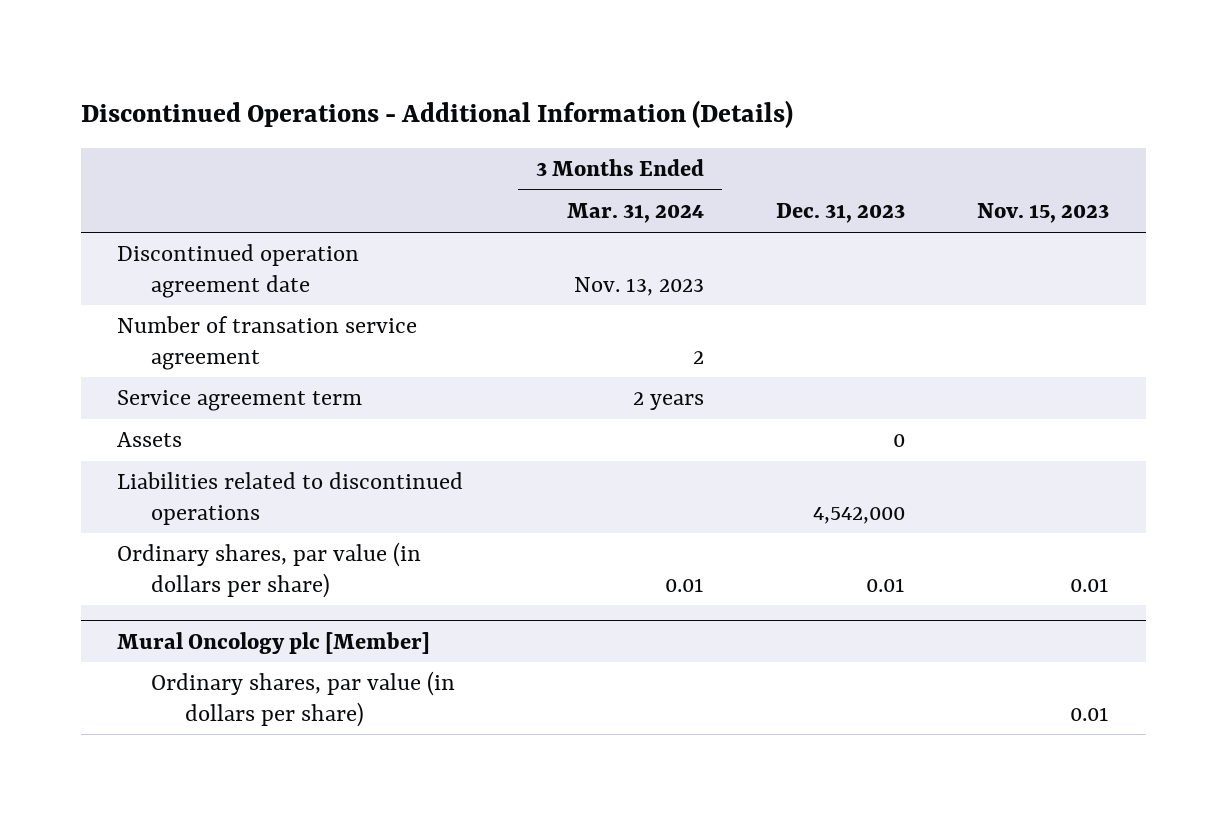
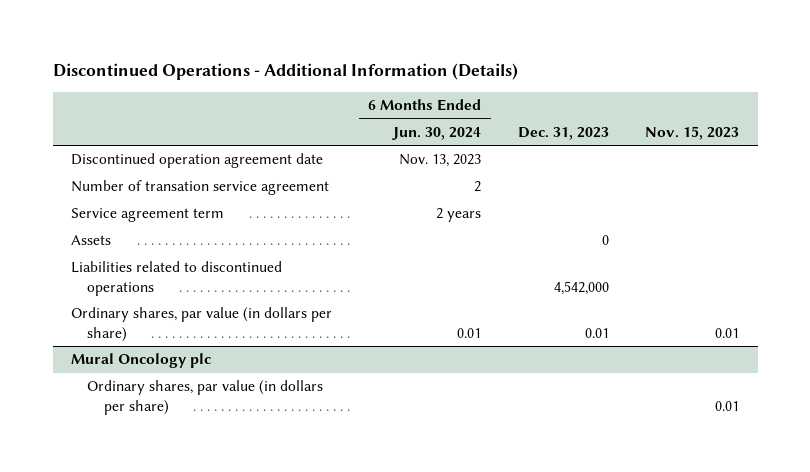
- | 3 Months Ended Mar. 31, 2024 | Dec. 31, 2023 | Nov. 15, 2023
+ | 6 Months Ended Jun. 30, 2024 | Dec. 31, 2023 | Nov. 15, 2023
- Mural Oncology plc [Member]
+ Mural Oncology plc

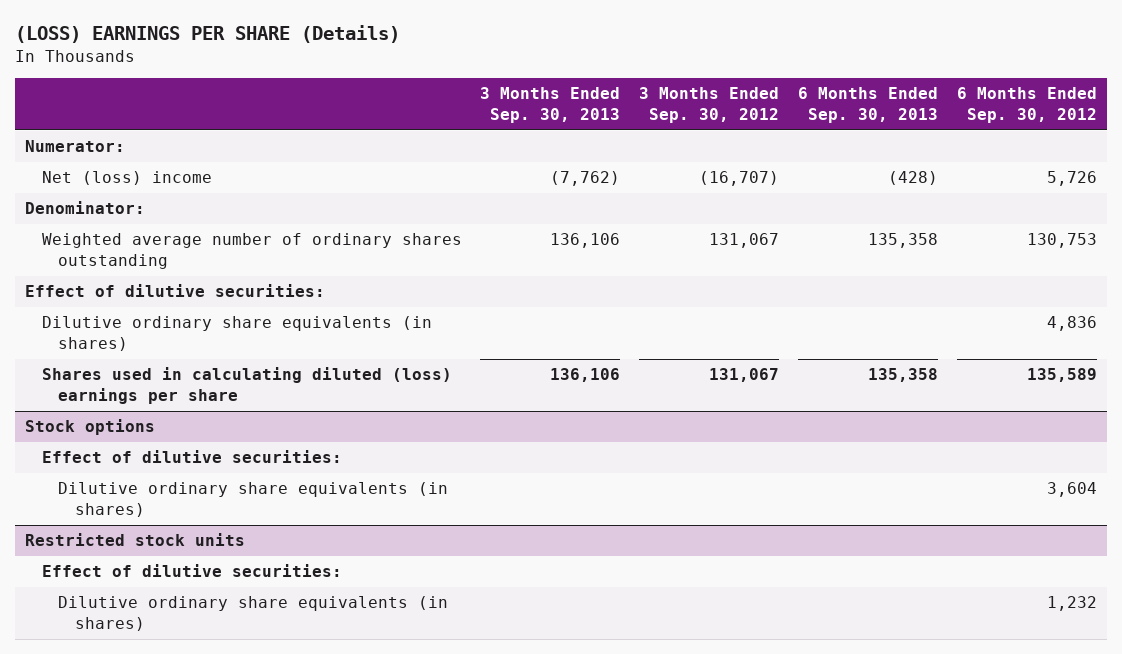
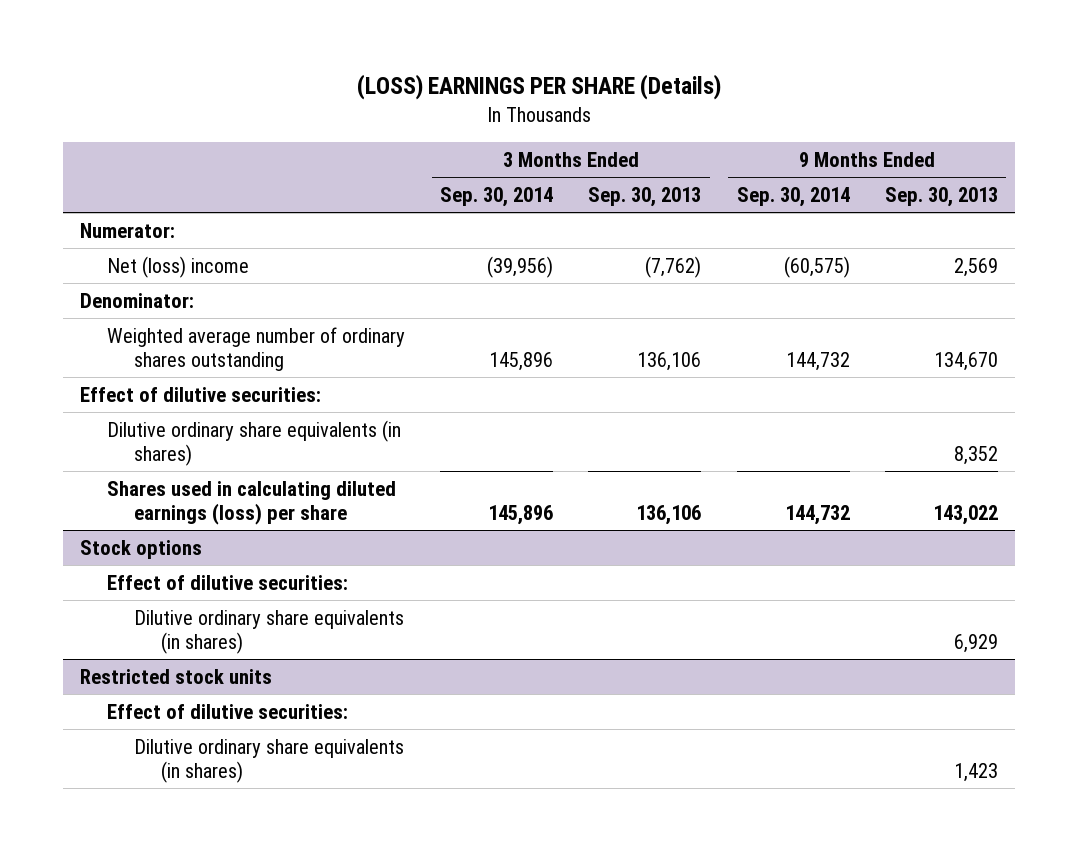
- | 3 Months Ended Sep. 30, 2013 | 3 Months Ended Sep. 30, 2012 | 6 Months Ended Sep. 30, 2013 | 6 Months Ended Sep. 30, 2012
+ | 3 Months Ended Sep. 30, 2014 | 3 Months Ended Sep. 30, 2013 | 9 Months Ended Sep. 30, 2014 | 9 Months Ended Sep. 30, 2013
- Shares used in calculating diluted (loss) earnings per share | 136,106 | 131,067 | 135,358 | 135,589
+ Shares used in calculating diluted earnings (loss) per share | 145,896 | 136,106 | 144,732 | 143,022

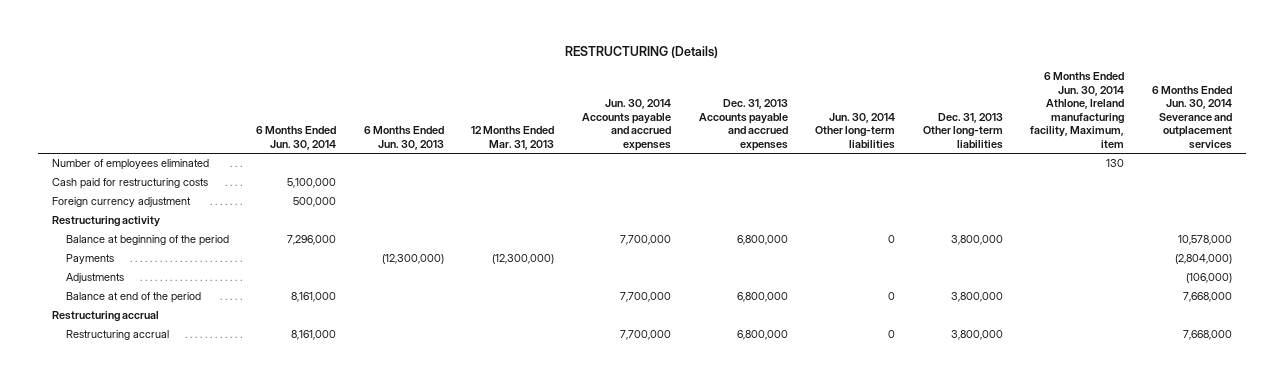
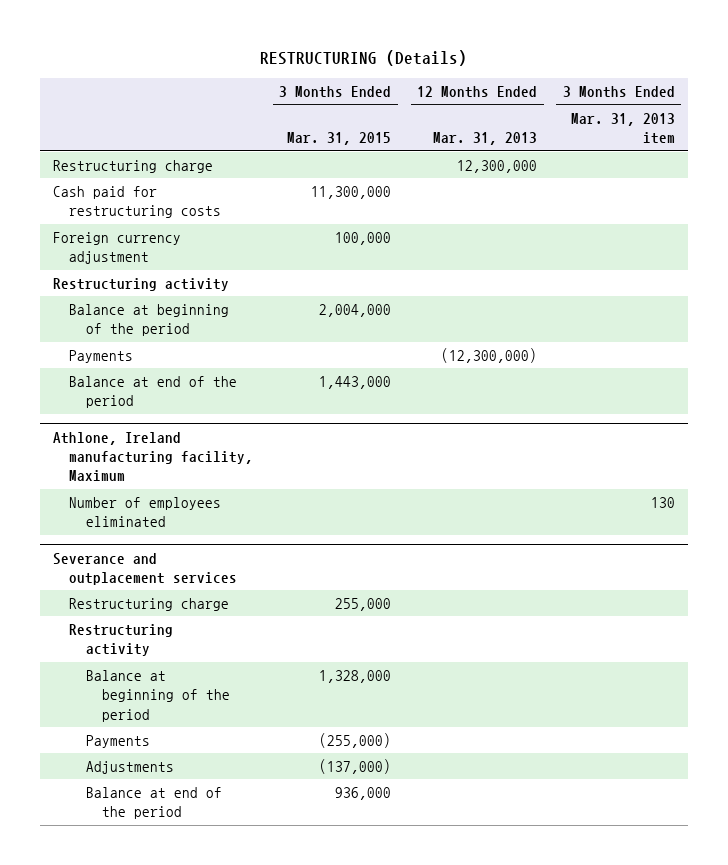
- | 6 Months Ended Jun. 30, 2014 | 6 Months Ended Jun. 30, 2013 | 12 Months Ended Mar. 31, 2013 | Jun. 30, 2014 Accounts payable and accrued expenses | Dec. 31, 2013 Accounts payable and accrued expenses | Jun. 30, 2014 Other long-term liabilities | Dec. 31, 2013 Other long-term liabilities | 6 Months Ended Jun. 30, 2014 Athlone, Ireland manufacturing facility, Maximum, item | 6 Months Ended Jun. 30, 2014 Severance and outplacement services
+ | 3 Months Ended Mar. 31, 2015 | 12 Months Ended Mar. 31, 2013 | 3 Months Ended Mar. 31, 2013 item
- Number of employees eliminated | | | | | | | | 130 |
+ Restructuring charge | | 12,300,000 |
- Adjustments | | | | | | | | | (106,000)
- Restructuring accrual
- Restructuring accrual | 8,161,000 | | | 7,700,000 | 6,800,000 | 0 | 3,800,000 | | 7,668,000
+ Athlone, Ireland manufacturing facility, Maximum
+ Number of employees eliminated | | | 130
+ Severance and outplacement services
+ Restructuring charge | 255,000 | |
+ Restructuring activity
+ Balance at beginning of the period | 1,328,000 | |
+ Payments | (255,000) | |
+ Adjustments | (137,000) | |
+ Balance at end of the period | 936,000 | |

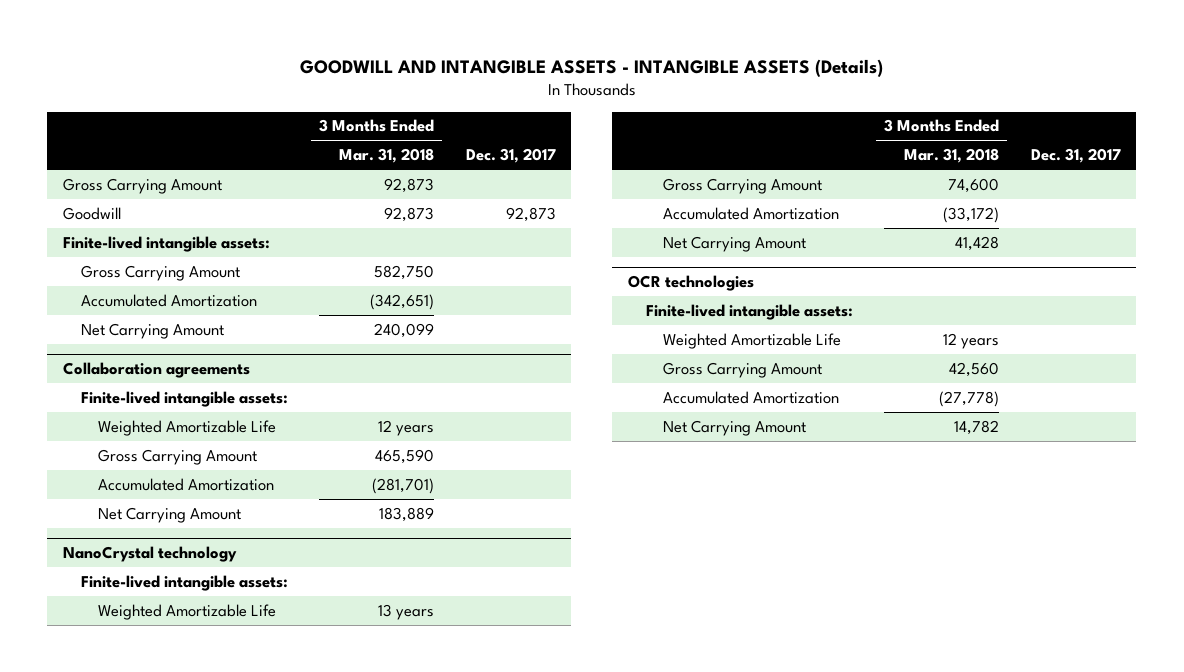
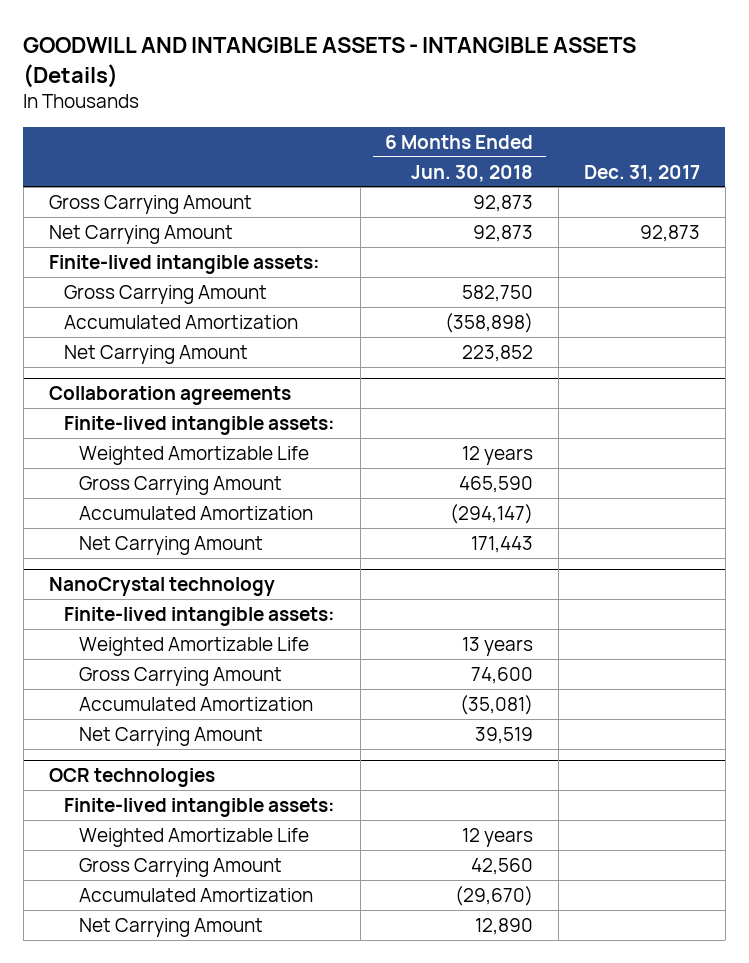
- | 3 Months Ended Mar. 31, 2018 | Dec. 31, 2017
+ | 6 Months Ended Jun. 30, 2018 | Dec. 31, 2017
- Goodwill | 92,873 | 92,873
+ Net Carrying Amount | 92,873 | 92,873

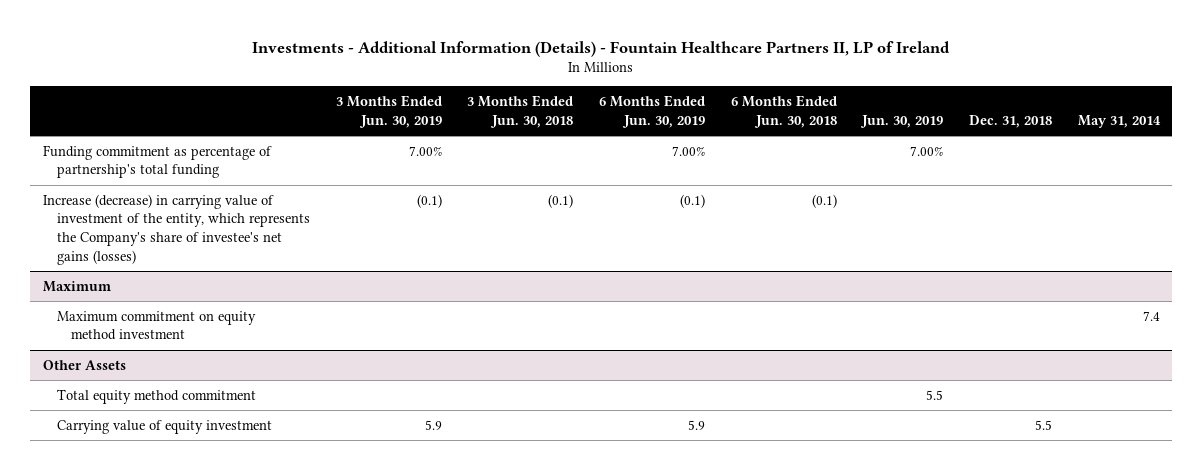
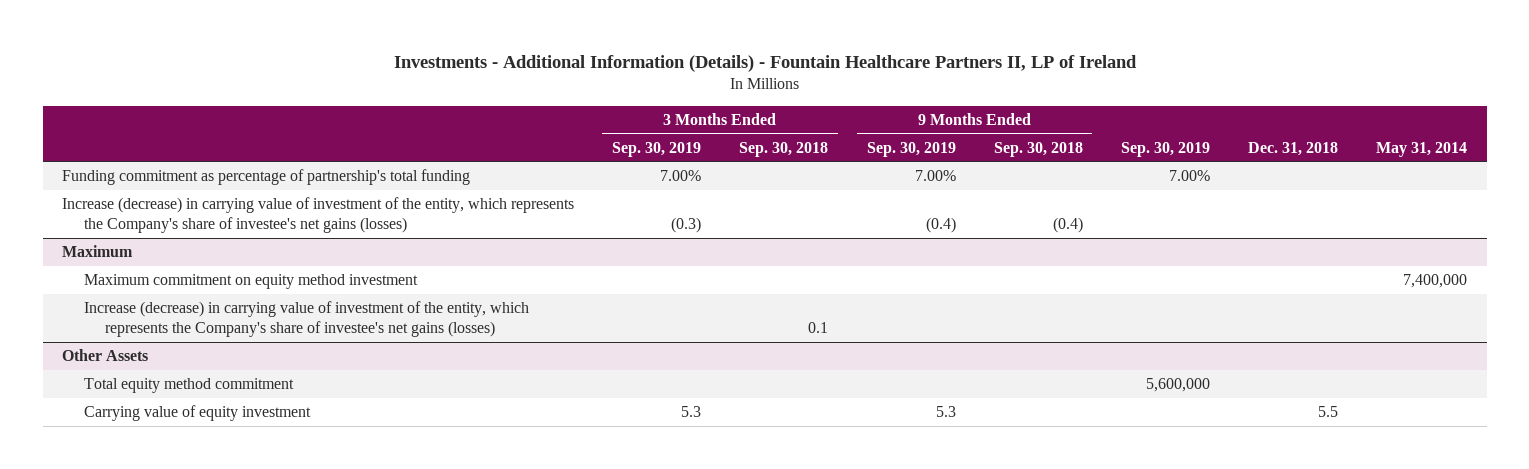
- | 3 Months Ended Jun. 30, 2019 | 3 Months Ended Jun. 30, 2018 | 6 Months Ended Jun. 30, 2019 | 6 Months Ended Jun. 30, 2018 | Jun. 30, 2019 | Dec. 31, 2018 | May 31, 2014
+ | 3 Months Ended Sep. 30, 2019 | 3 Months Ended Sep. 30, 2018 | 9 Months Ended Sep. 30, 2019 | 9 Months Ended Sep. 30, 2018 | Sep. 30, 2019 | Dec. 31, 2018 | May 31, 2014
@ Maximum
- Maximum commitment on equity method investment | | | | | | | 7.4
+ Maximum commitment on equity method investment | | | | | | | 7,400,000
+ Increase (decrease) in carrying value of investment of the entity, which represents the Company's share of investee's net gains (losses) | | 0.1 | | | | |

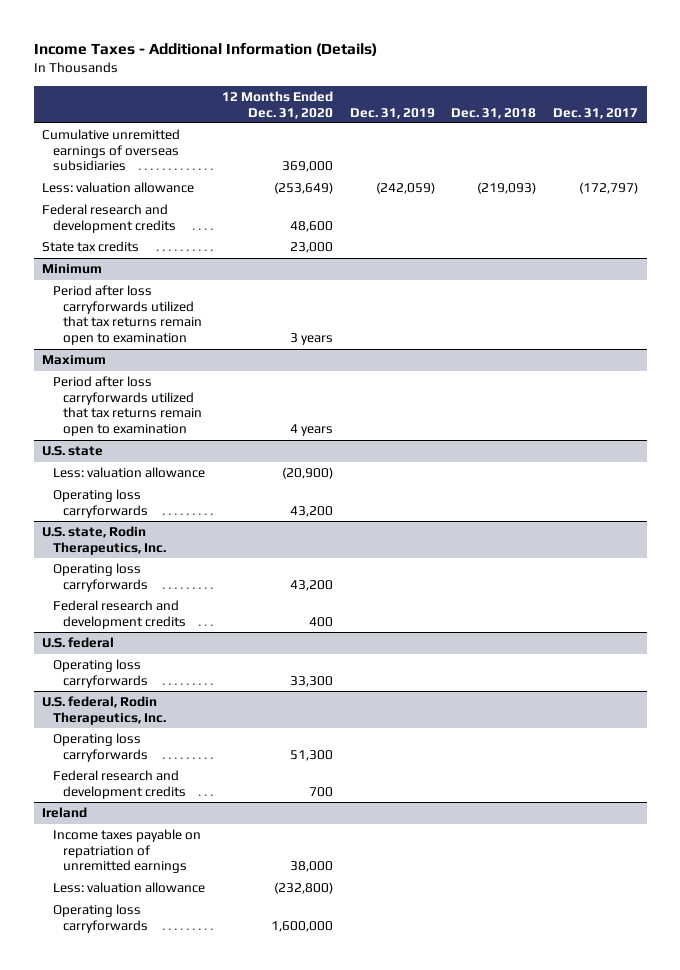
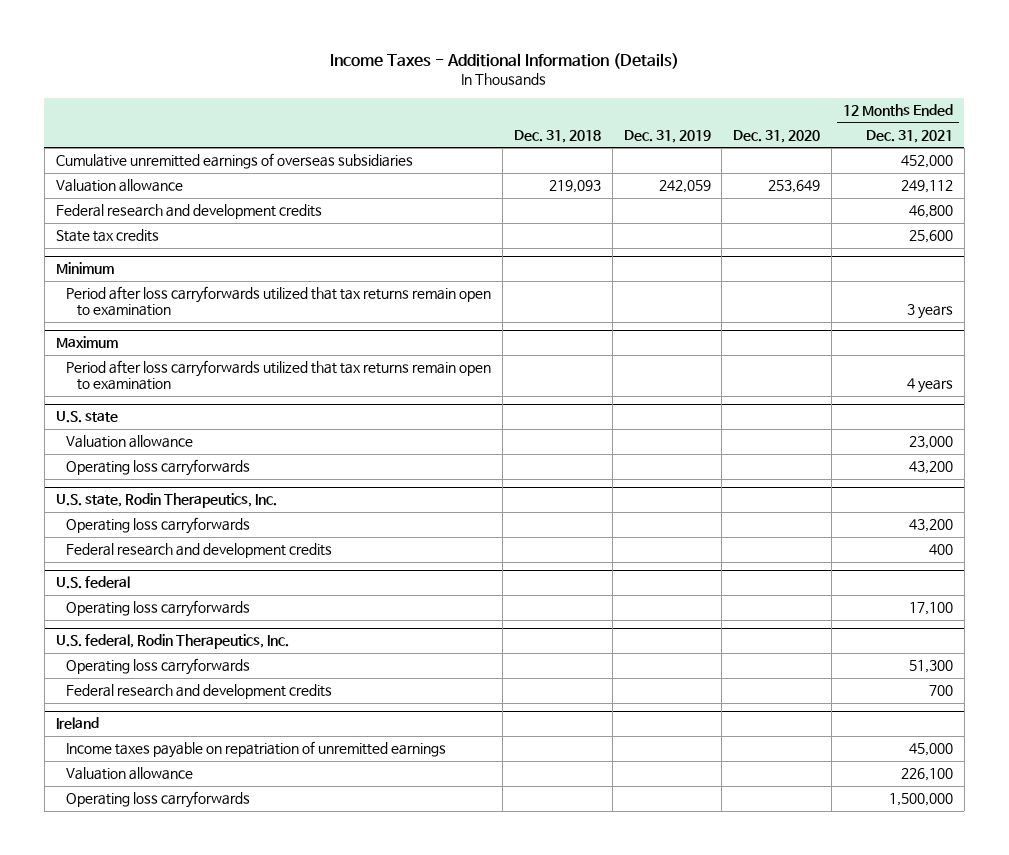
- | 12 Months Ended Dec. 31, 2020 | Dec. 31, 2019 | Dec. 31, 2018 | Dec. 31, 2017
+ | Dec. 31, 2018 | Dec. 31, 2019 | Dec. 31, 2020 | 12 Months Ended Dec. 31, 2021
- Less: valuation allowance | (253,649) | (242,059) | (219,093) | (172,797)
+ Valuation allowance | 219,093 | 242,059 | 253,649 | 249,112
@ U.S. state
- Less: valuation allowance | (20,900) | | |
+ Valuation allowance | | | | 23,000
@ Ireland
- Less: valuation allowance | (232,800) | | |
+ Valuation allowance | | | | 226,100

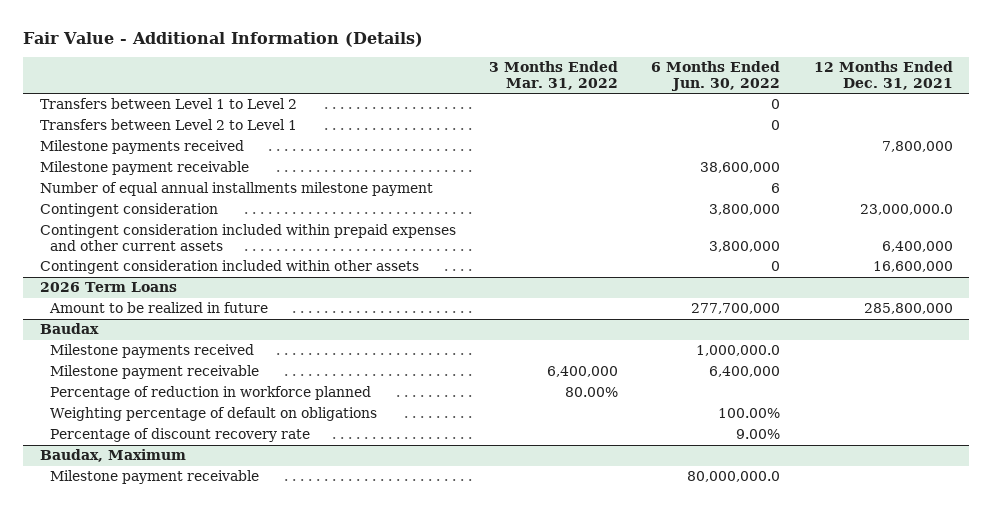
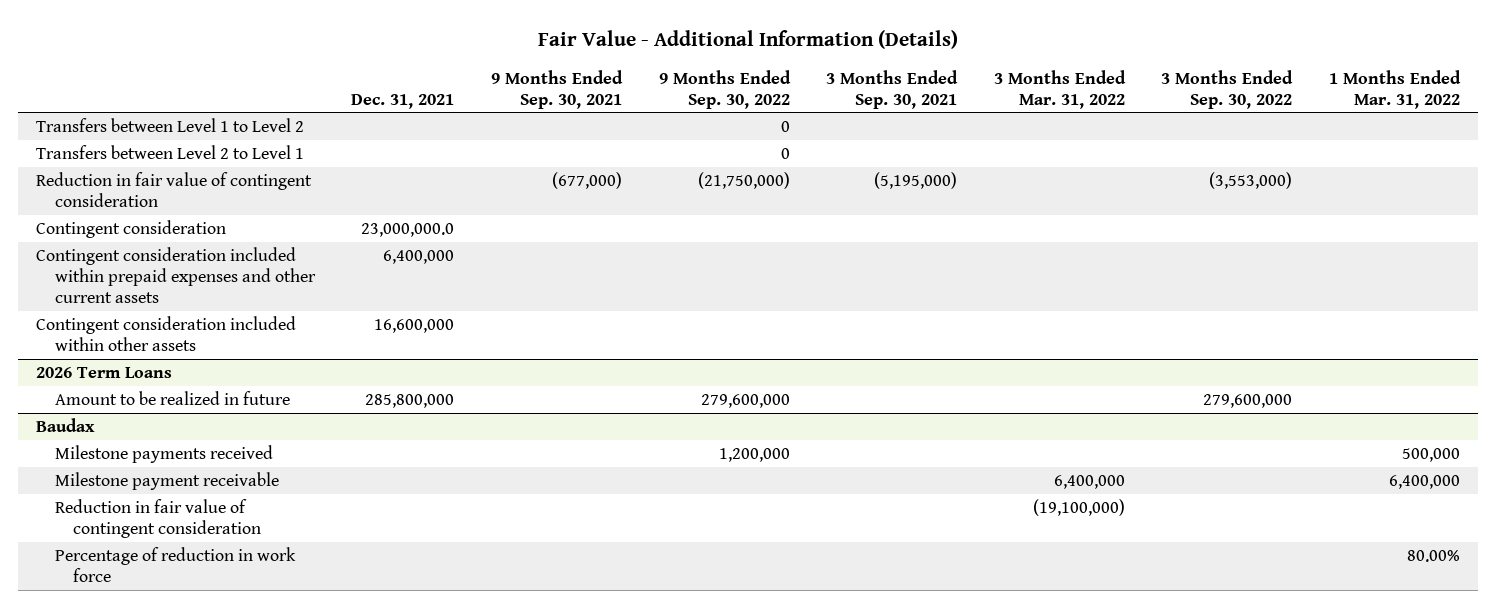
- | 3 Months Ended Mar. 31, 2022 | 6 Months Ended Jun. 30, 2022 | 12 Months Ended Dec. 31, 2021
+ | Dec. 31, 2021 | 9 Months Ended Sep. 30, 2021 | 9 Months Ended Sep. 30, 2022 | 3 Months Ended Sep. 30, 2021 | 3 Months Ended Mar. 31, 2022 | 3 Months Ended Sep. 30, 2022 | 1 Months Ended Mar. 31, 2022
- Milestone payments received | | | 7,800,000
- Milestone payment receivable | | 38,600,000 |
- Number of equal annual installments milestone payment | | 6 |
+ Reduction in fair value of contingent consideration | | (677,000) | (21,750,000) | (5,195,000) | | (3,553,000) |
@ Baudax
- Percentage of reduction in workforce planned | 80.00% | |
- Weighting percentage of default on obligations | | 100.00% |
- Percentage of discount recovery rate | | 9.00% |
- Baudax, Maximum
- Milestone payment receivable | | 80,000,000.0 |
@ Baudax
+ Reduction in fair value of contingent consideration | | | | | (19,100,000) | |
+ Percentage of reduction in work force | | | | | | | 80.00%

